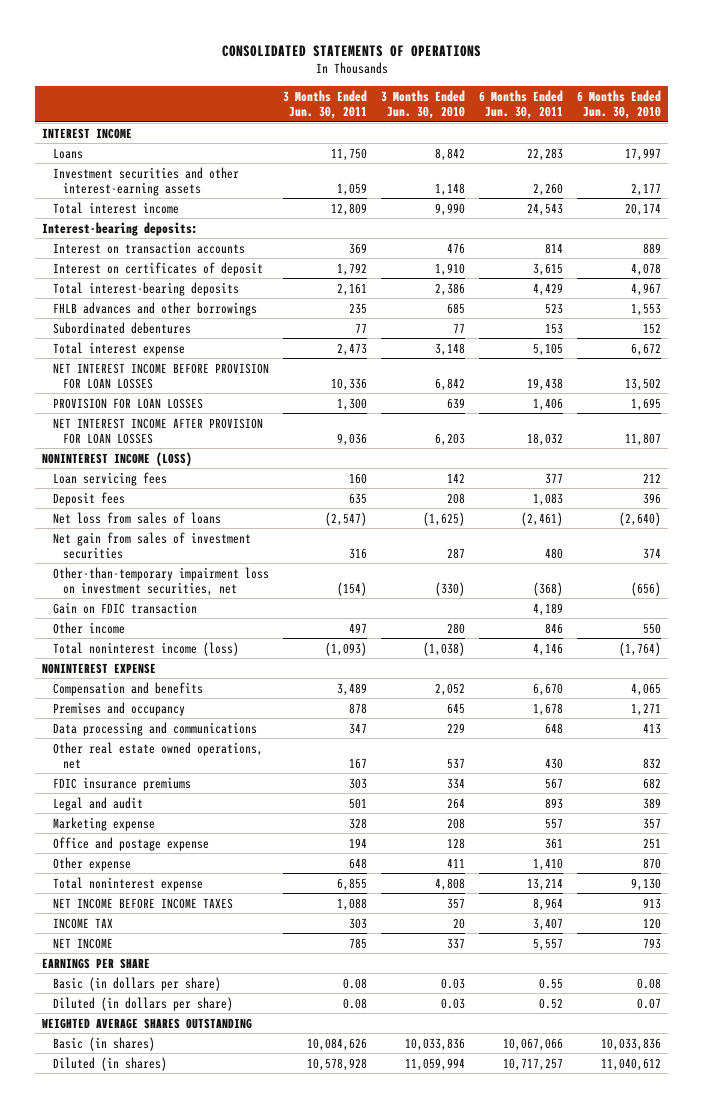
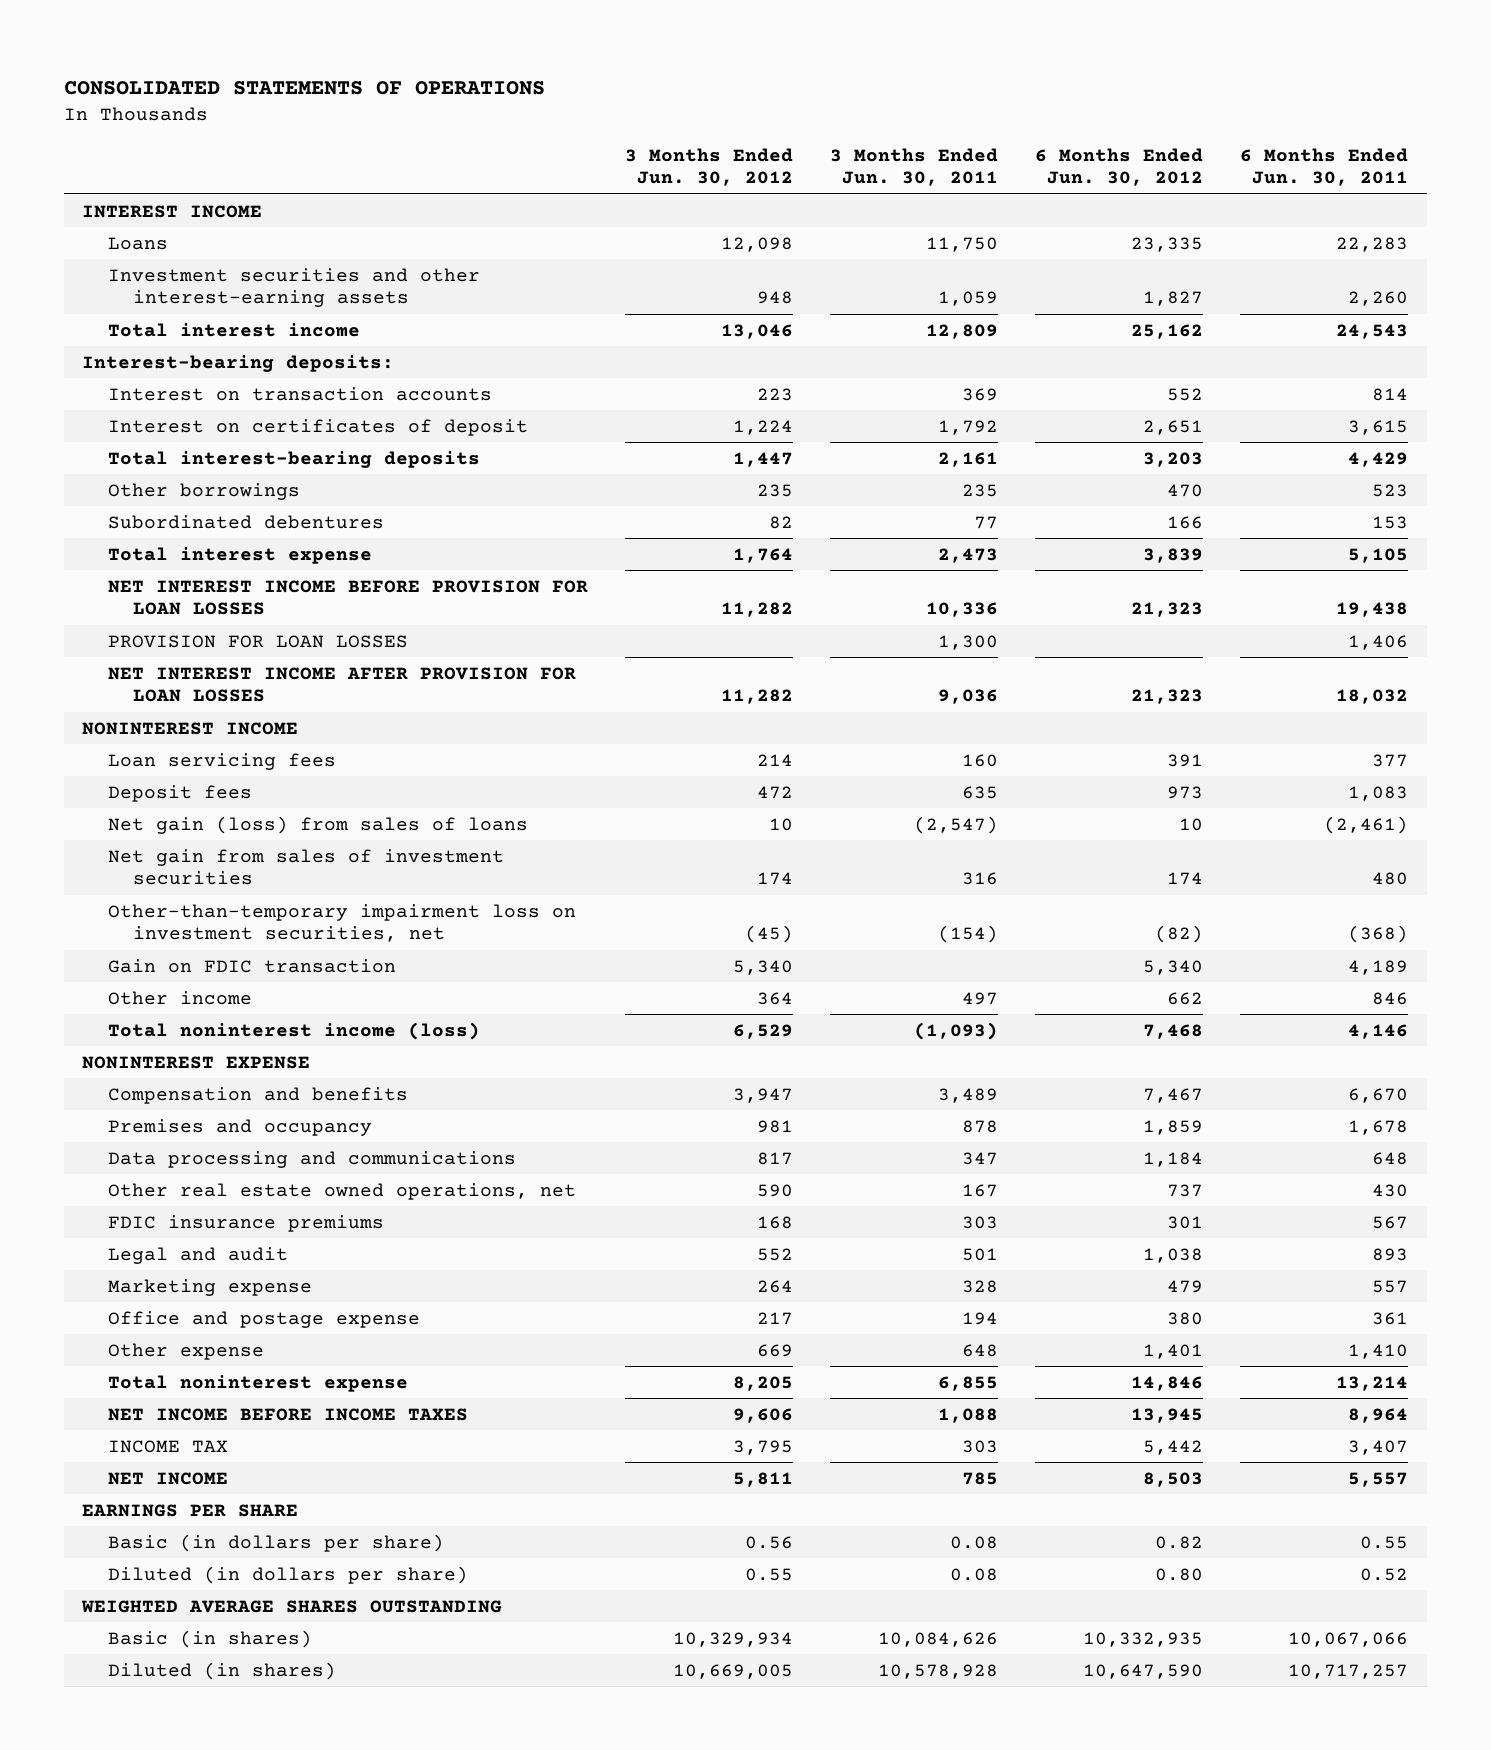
- | 3 Months Ended Jun. 30, 2011 | 3 Months Ended Jun. 30, 2010 | 6 Months Ended Jun. 30, 2011 | 6 Months Ended Jun. 30, 2010
+ | 3 Months Ended Jun. 30, 2012 | 3 Months Ended Jun. 30, 2011 | 6 Months Ended Jun. 30, 2012 | 6 Months Ended Jun. 30, 2011
- FHLB advances and other borrowings | 235 | 685 | 523 | 1,553
+ Other borrowings | 235 | 235 | 470 | 523
- NONINTEREST INCOME (LOSS)
+ NONINTEREST INCOME
- Net loss from sales of loans | (2,547) | (1,625) | (2,461) | (2,640)
+ Net gain (loss) from sales of loans | 10 | (2,547) | 10 | (2,461)

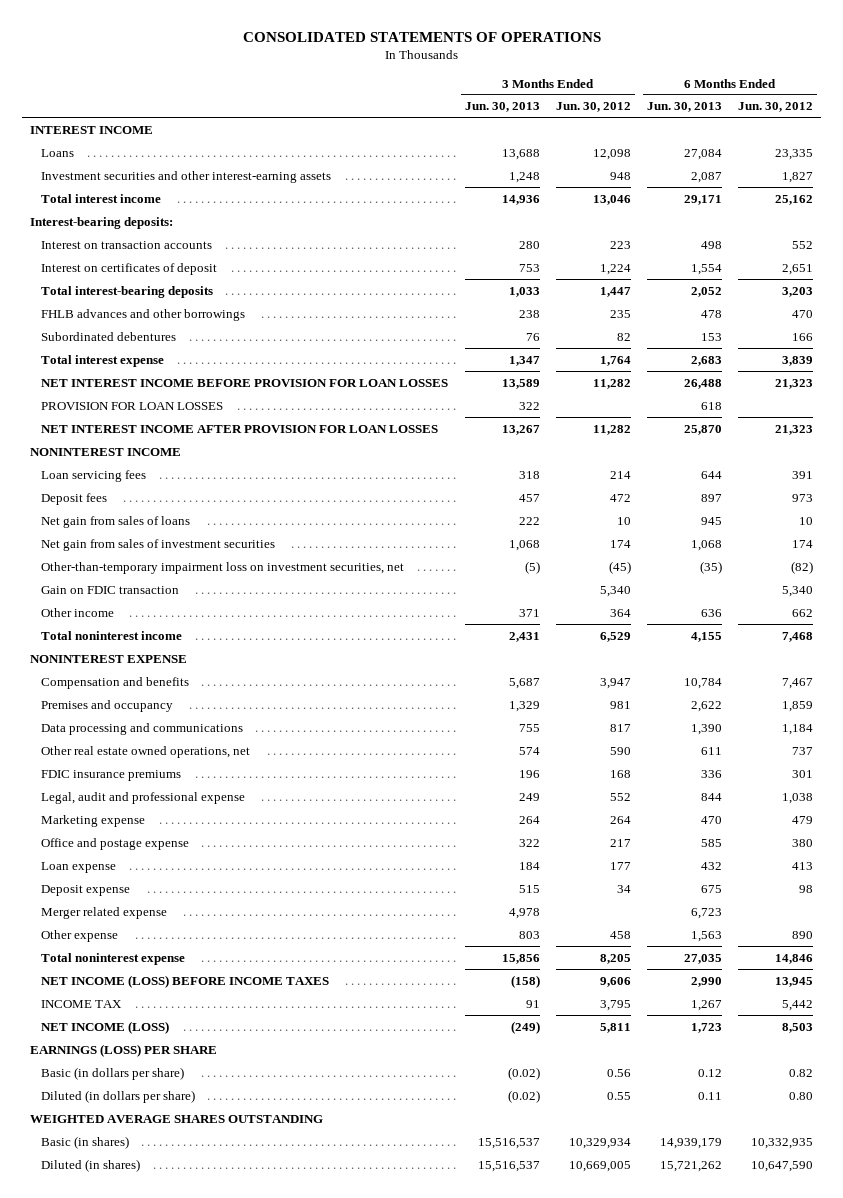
- | 3 Months Ended Jun. 30, 2012 | 3 Months Ended Jun. 30, 2011 | 6 Months Ended Jun. 30, 2012 | 6 Months Ended Jun. 30, 2011
+ | 3 Months Ended Jun. 30, 2013 | 3 Months Ended Jun. 30, 2012 | 6 Months Ended Jun. 30, 2013 | 6 Months Ended Jun. 30, 2012
- Other borrowings | 235 | 235 | 470 | 523
+ FHLB advances and other borrowings | 238 | 235 | 478 | 470
- Net gain (loss) from sales of loans | 10 | (2,547) | 10 | (2,461)
+ Net gain from sales of loans | 222 | 10 | 945 | 10
- Total noninterest income (loss) | 6,529 | (1,093) | 7,468 | 4,146
+ Total noninterest income | 2,431 | 6,529 | 4,155 | 7,468
- Legal and audit | 552 | 501 | 1,038 | 893
+ Legal, audit and professional expense | 249 | 552 | 844 | 1,038
- Other expense | 669 | 648 | 1,401 | 1,410
+ Loan expense | 184 | 177 | 432 | 413
+ Deposit expense | 515 | 34 | 675 | 98
+ Merger related expense | 4,978 | | 6,723 |
+ Other expense | 803 | 458 | 1,563 | 890
- NET INCOME BEFORE INCOME TAXES | 9,606 | 1,088 | 13,945 | 8,964
+ NET INCOME (LOSS) BEFORE INCOME TAXES | (158) | 9,606 | 2,990 | 13,945
- NET INCOME | 5,811 | 785 | 8,503 | 5,557
- EARNINGS PER SHARE
+ NET INCOME (LOSS) | (249) | 5,811 | 1,723 | 8,503
+ EARNINGS (LOSS) PER SHARE

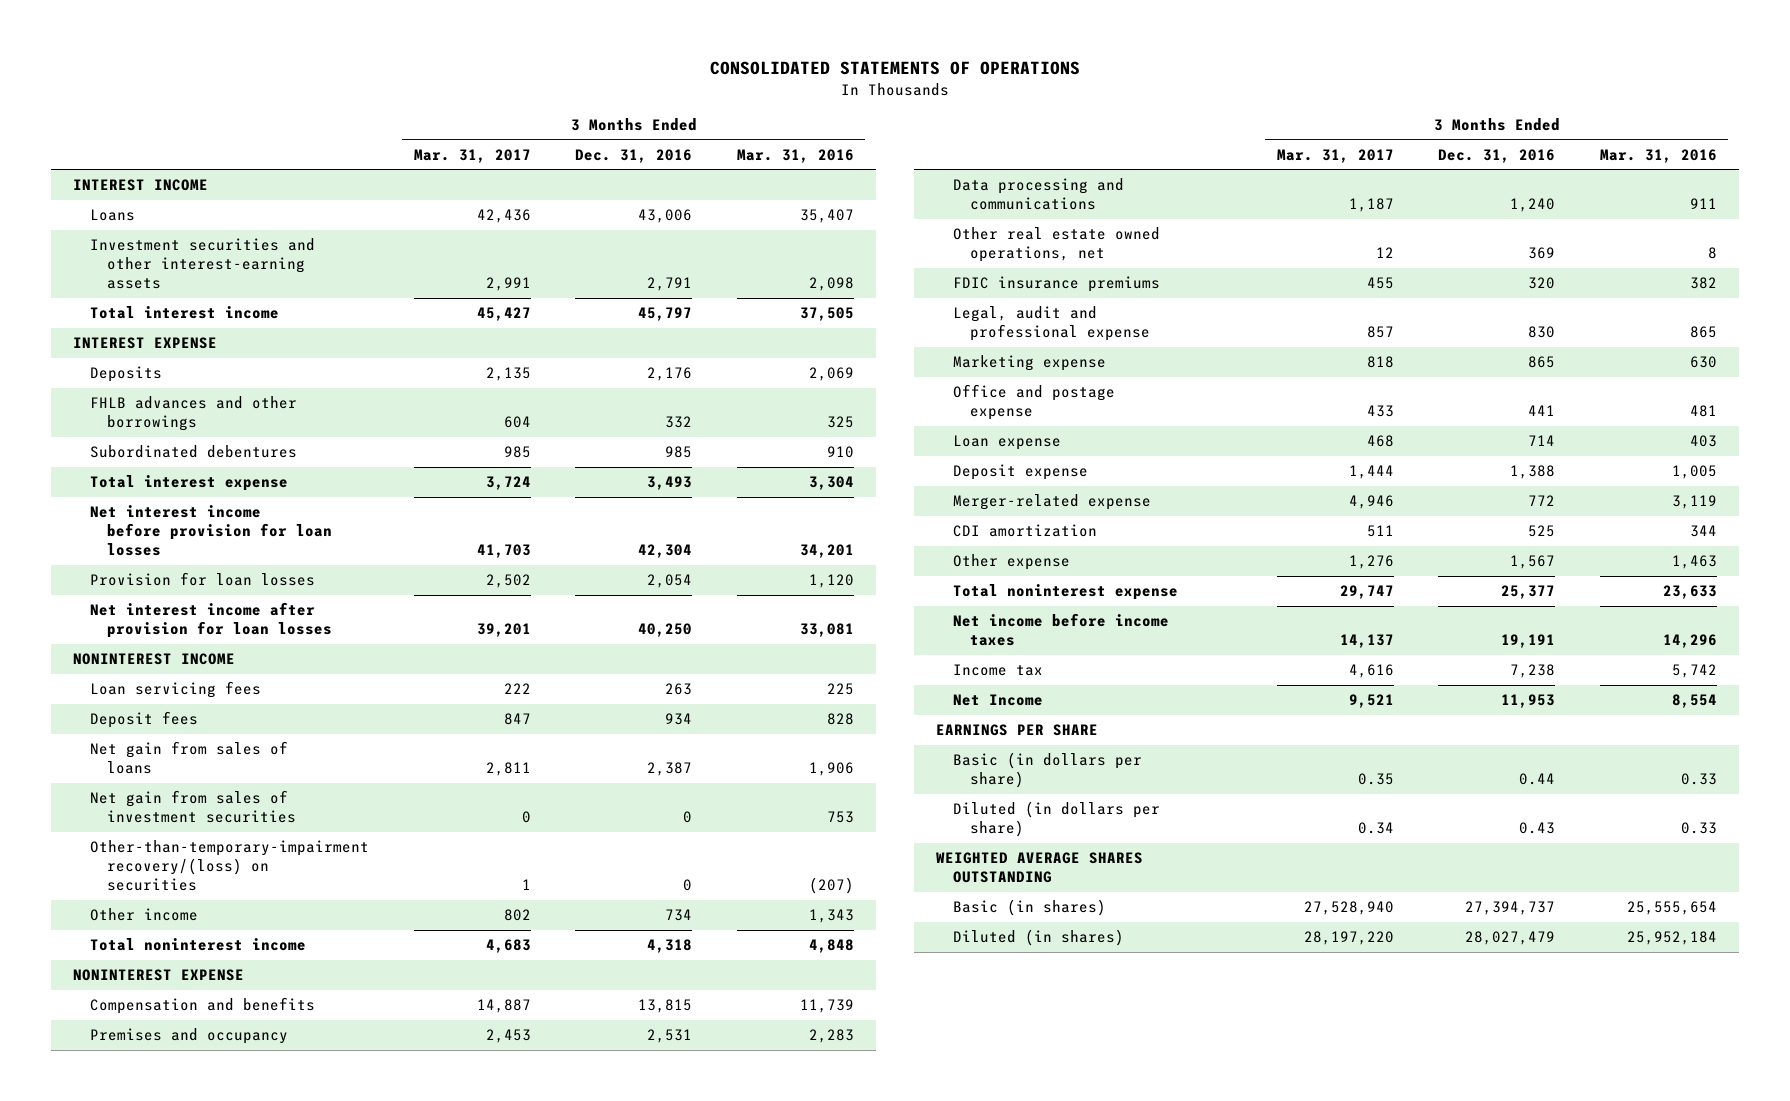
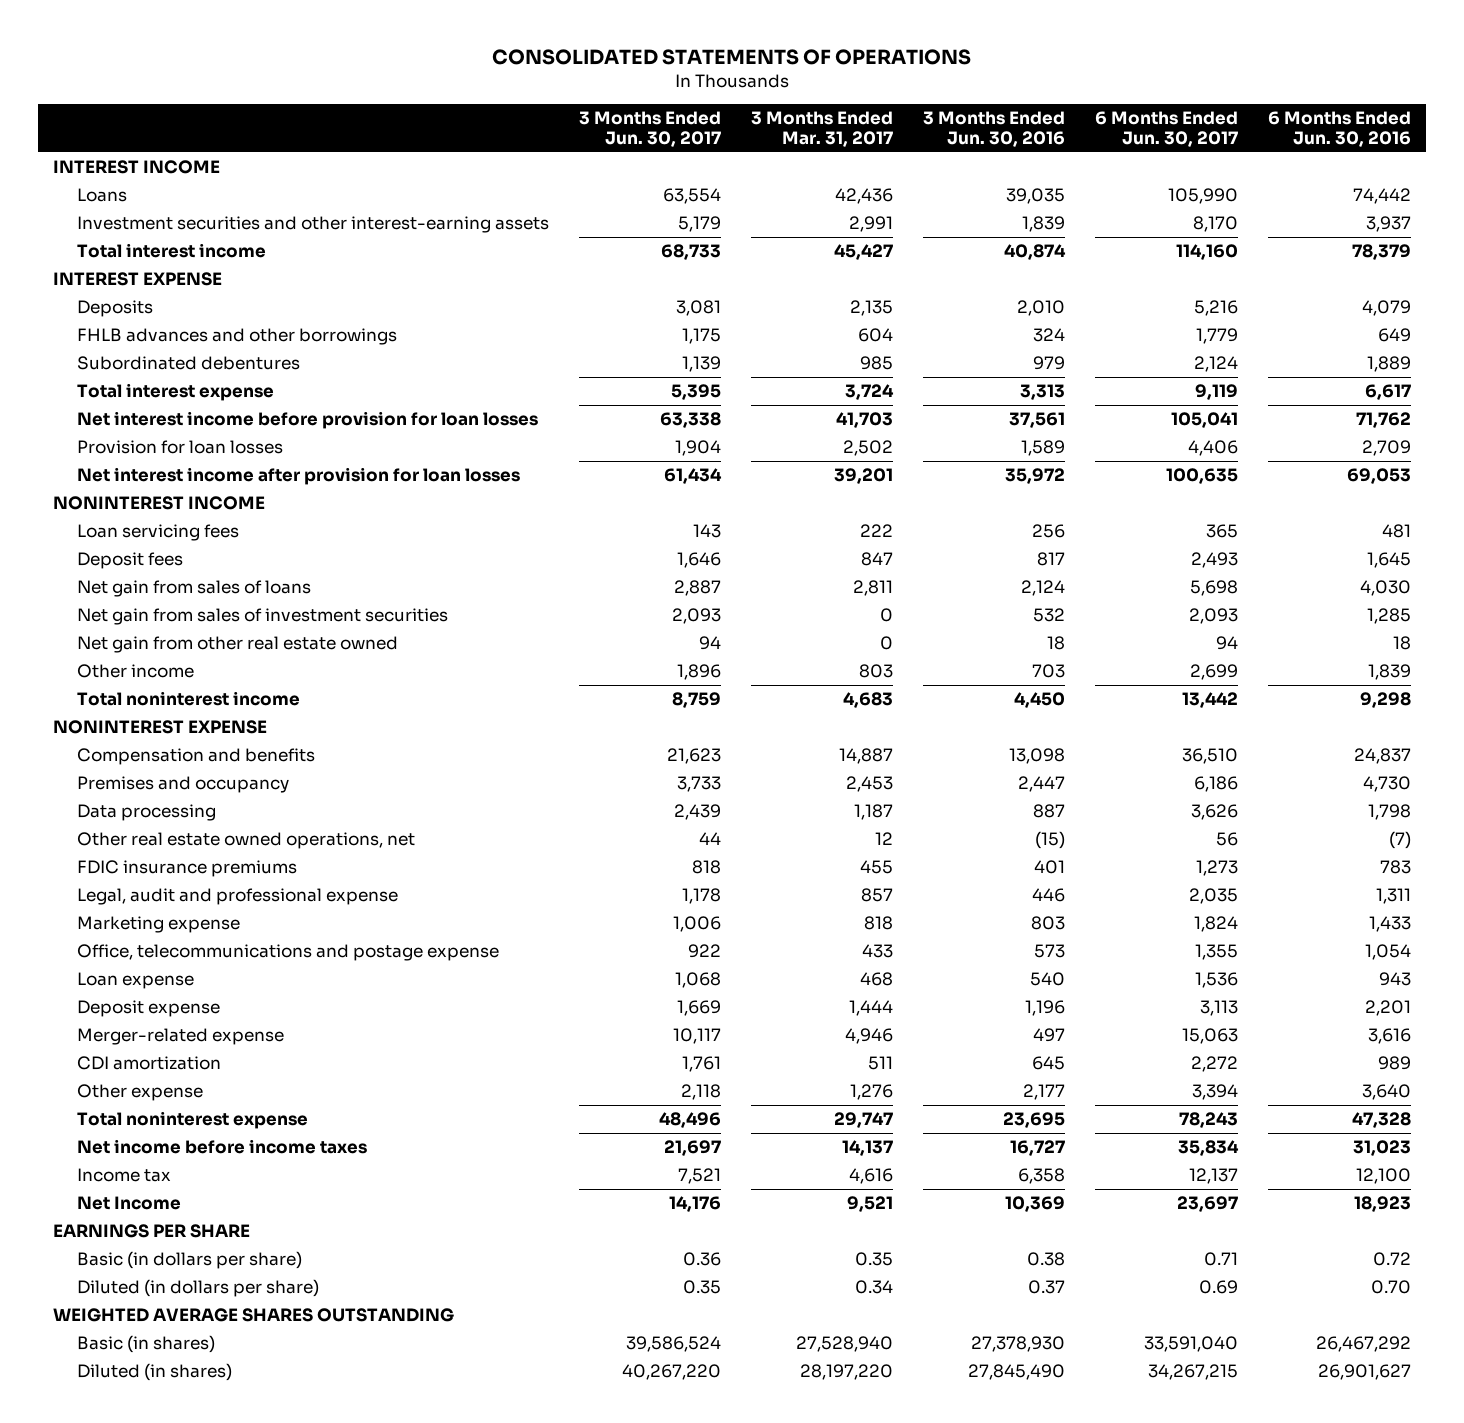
- | 3 Months Ended Mar. 31, 2017 | 3 Months Ended Dec. 31, 2016 | 3 Months Ended Mar. 31, 2016
+ | 3 Months Ended Jun. 30, 2017 | 3 Months Ended Mar. 31, 2017 | 3 Months Ended Jun. 30, 2016 | 6 Months Ended Jun. 30, 2017 | 6 Months Ended Jun. 30, 2016
- Other-than-temporary-impairment recovery/(loss) on securities | 1 | 0 | (207)
- Other income | 802 | 734 | 1,343
+ Net gain from other real estate owned | 94 | 0 | 18 | 94 | 18
+ Other income | 1,896 | 803 | 703 | 2,699 | 1,839
- Data processing and communications | 1,187 | 1,240 | 911
+ Data processing | 2,439 | 1,187 | 887 | 3,626 | 1,798
- Office and postage expense | 433 | 441 | 481
+ Office, telecommunications and postage expense | 922 | 433 | 573 | 1,355 | 1,054

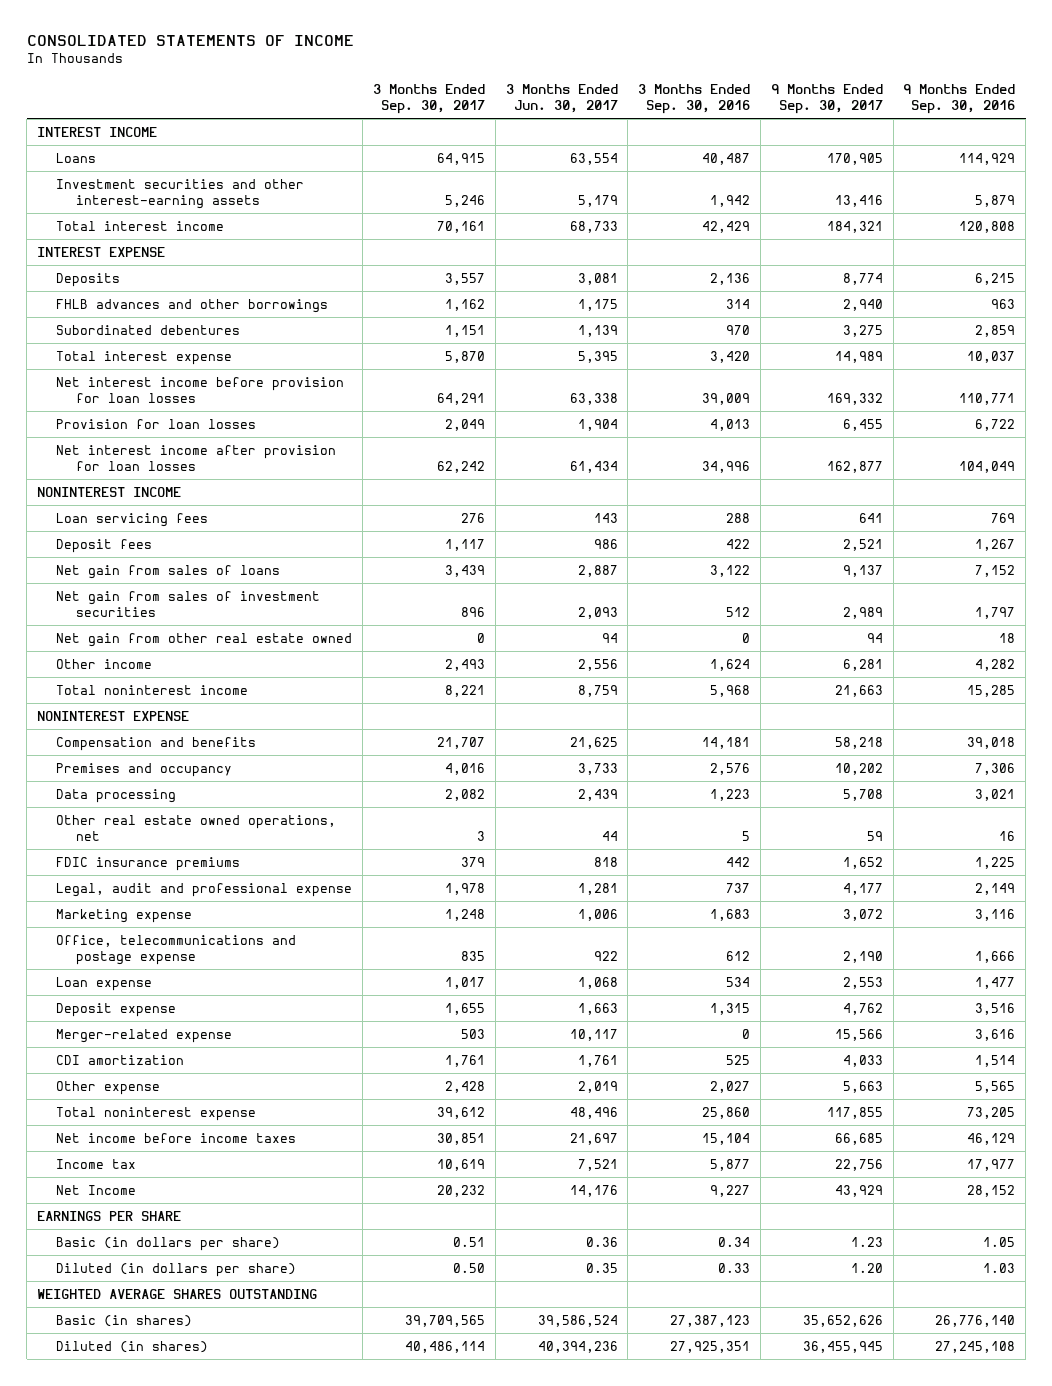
- CONSOLIDATED STATEMENTS OF OPERATIONS
+ CONSOLIDATED STATEMENTS OF INCOME
- | 3 Months Ended Jun. 30, 2017 | 3 Months Ended Mar. 31, 2017 | 3 Months Ended Jun. 30, 2016 | 6 Months Ended Jun. 30, 2017 | 6 Months Ended Jun. 30, 2016
+ | 3 Months Ended Sep. 30, 2017 | 3 Months Ended Jun. 30, 2017 | 3 Months Ended Sep. 30, 2016 | 9 Months Ended Sep. 30, 2017 | 9 Months Ended Sep. 30, 2016
- Deposit fees | 1,646 | 847 | 817 | 2,493 | 1,645
+ Deposit fees | 1,117 | 986 | 422 | 2,521 | 1,267
- Other income | 1,896 | 803 | 703 | 2,699 | 1,839
+ Other income | 2,493 | 2,556 | 1,624 | 6,281 | 4,282
- Compensation and benefits | 21,623 | 14,887 | 13,098 | 36,510 | 24,837
+ Compensation and benefits | 21,707 | 21,625 | 14,181 | 58,218 | 39,018
- Legal, audit and professional expense | 1,178 | 857 | 446 | 2,035 | 1,311
+ Legal, audit and professional expense | 1,978 | 1,281 | 737 | 4,177 | 2,149
- Deposit expense | 1,669 | 1,444 | 1,196 | 3,113 | 2,201
+ Deposit expense | 1,655 | 1,663 | 1,315 | 4,762 | 3,516
- Other expense | 2,118 | 1,276 | 2,177 | 3,394 | 3,640
+ Other expense | 2,428 | 2,019 | 2,027 | 5,663 | 5,565
- Diluted (in shares) | 40,267,220 | 28,197,220 | 27,845,490 | 34,267,215 | 26,901,627
+ Diluted (in shares) | 40,486,114 | 40,394,236 | 27,925,351 | 36,455,945 | 27,245,108

